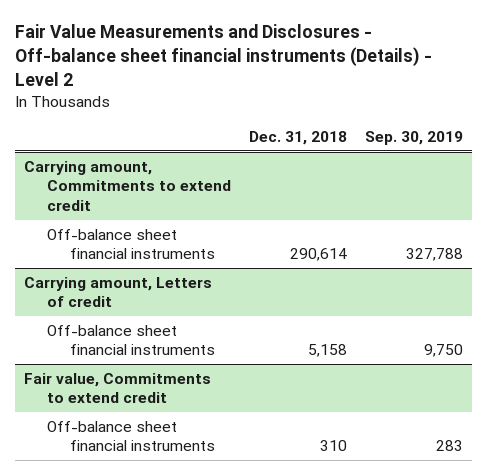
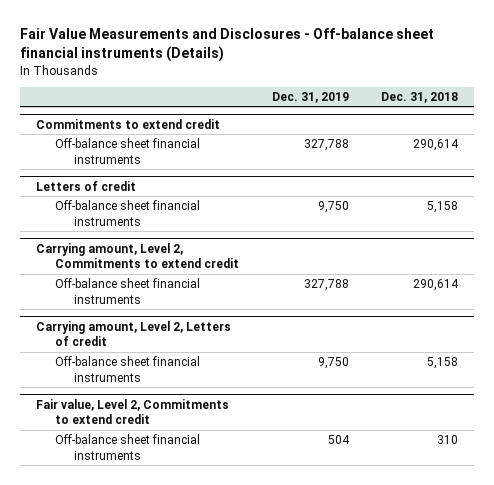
- Fair Value Measurements and Disclosures - Off-balance sheet financial instruments (Details) - Level 2
+ Fair Value Measurements and Disclosures - Off-balance sheet financial instruments (Details)
- | Dec. 31, 2018 | Sep. 30, 2019
+ | Dec. 31, 2019 | Dec. 31, 2018
- Carrying amount, Commitments to extend credit
+ Commitments to extend credit
- Carrying amount, Letters of credit
+ Letters of credit
- Fair value, Commitments to extend credit
+ Carrying amount, Level 2, Commitments to extend credit
+ Off-balance sheet financial instruments | 327,788 | 290,614
+ Carrying amount, Level 2, Letters of credit
+ Off-balance sheet financial instruments | 9,750 | 5,158
+ Fair value, Level 2, Commitments to extend credit

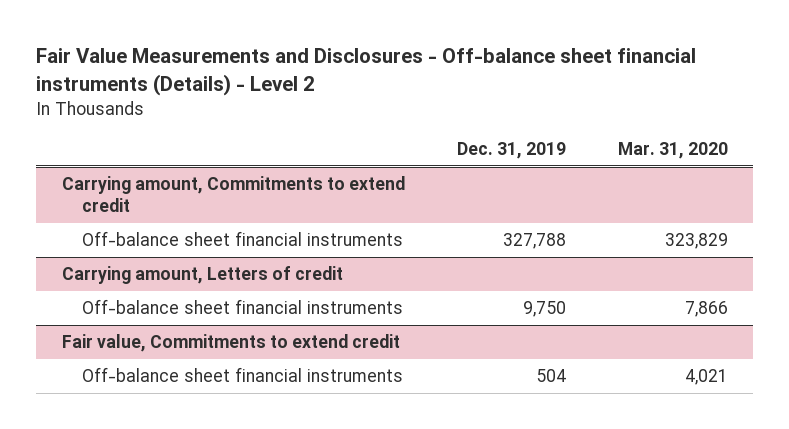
- Fair Value Measurements and Disclosures - Off-balance sheet financial instruments (Details)
+ Fair Value Measurements and Disclosures - Off-balance sheet financial instruments (Details) - Level 2
- | Dec. 31, 2019 | Dec. 31, 2018
+ | Dec. 31, 2019 | Mar. 31, 2020
- Commitments to extend credit
- Off-balance sheet financial instruments | 327,788 | 290,614
- Letters of credit
- Off-balance sheet financial instruments | 9,750 | 5,158
- Carrying amount, Level 2, Commitments to extend credit
+ Carrying amount, Commitments to extend credit
- Carrying amount, Level 2, Letters of credit
+ Carrying amount, Letters of credit
- Fair value, Level 2, Commitments to extend credit
+ Fair value, Commitments to extend credit

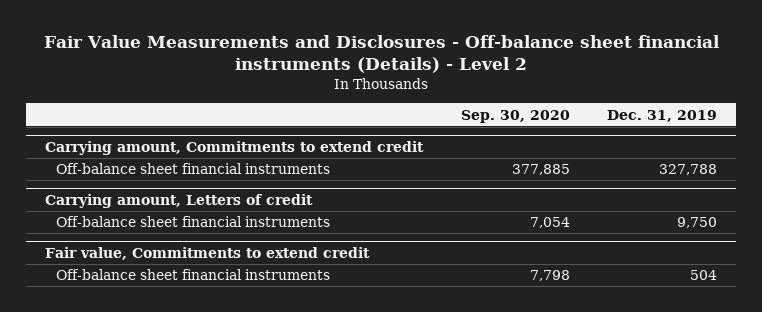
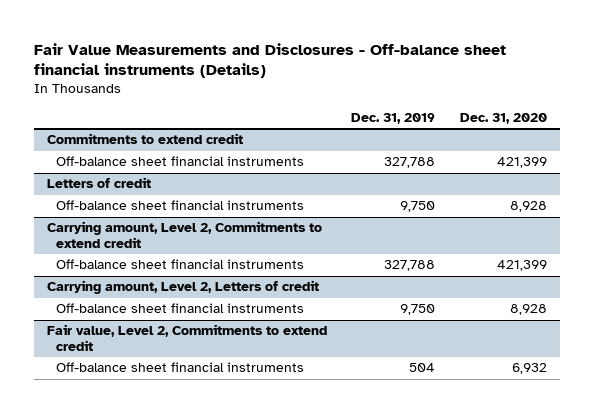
- Fair Value Measurements and Disclosures - Off-balance sheet financial instruments (Details) - Level 2
+ Fair Value Measurements and Disclosures - Off-balance sheet financial instruments (Details)
- | Sep. 30, 2020 | Dec. 31, 2019
+ | Dec. 31, 2019 | Dec. 31, 2020
- Carrying amount, Commitments to extend credit
+ Commitments to extend credit
- Carrying amount, Letters of credit
+ Letters of credit
- Fair value, Commitments to extend credit
+ Carrying amount, Level 2, Commitments to extend credit
+ Off-balance sheet financial instruments | 327,788 | 421,399
+ Carrying amount, Level 2, Letters of credit
+ Off-balance sheet financial instruments | 9,750 | 8,928
+ Fair value, Level 2, Commitments to extend credit

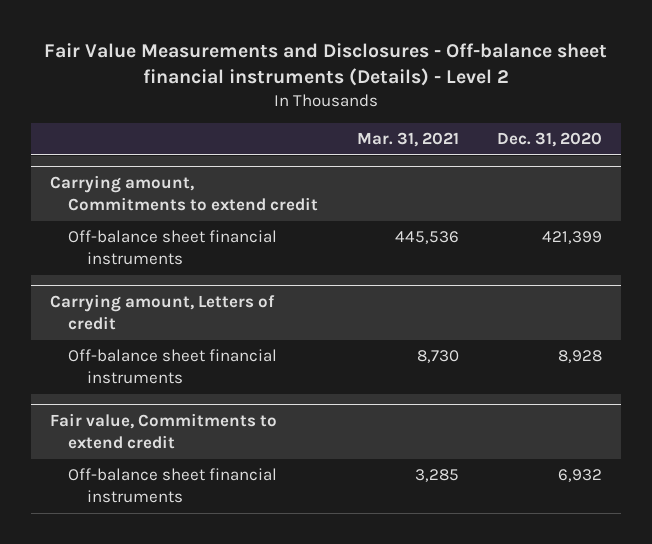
- Fair Value Measurements and Disclosures - Off-balance sheet financial instruments (Details)
+ Fair Value Measurements and Disclosures - Off-balance sheet financial instruments (Details) - Level 2
- | Dec. 31, 2019 | Dec. 31, 2020
+ | Mar. 31, 2021 | Dec. 31, 2020
- Commitments to extend credit
- Off-balance sheet financial instruments | 327,788 | 421,399
- Letters of credit
- Off-balance sheet financial instruments | 9,750 | 8,928
- Carrying amount, Level 2, Commitments to extend credit
+ Carrying amount, Commitments to extend credit
- Carrying amount, Level 2, Letters of credit
+ Carrying amount, Letters of credit
- Fair value, Level 2, Commitments to extend credit
+ Fair value, Commitments to extend credit

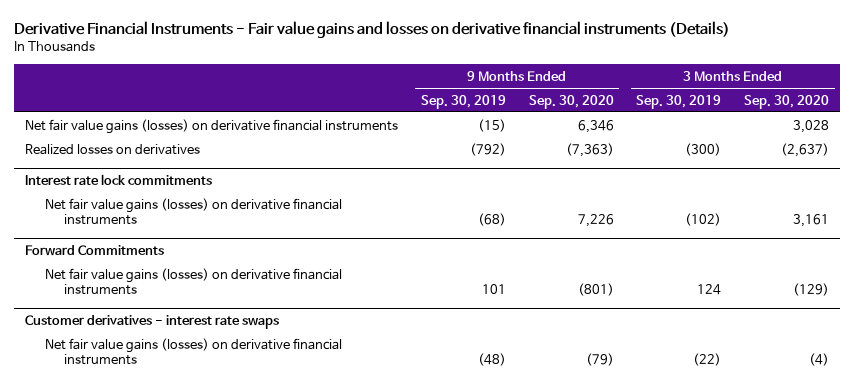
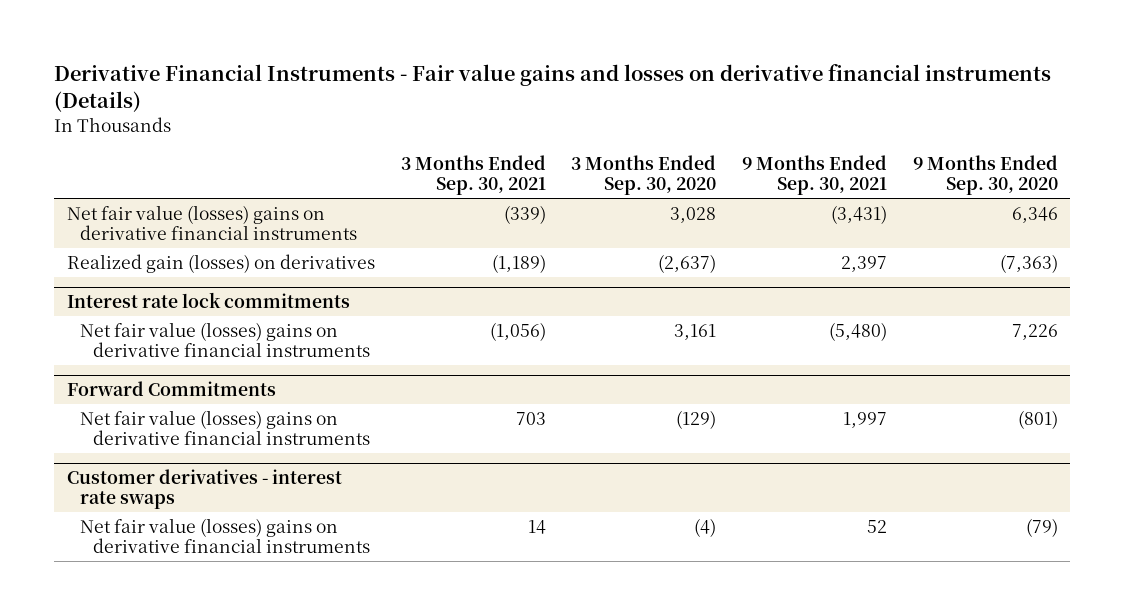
- | 9 Months Ended Sep. 30, 2019 | 9 Months Ended Sep. 30, 2020 | 3 Months Ended Sep. 30, 2019 | 3 Months Ended Sep. 30, 2020
+ | 3 Months Ended Sep. 30, 2021 | 3 Months Ended Sep. 30, 2020 | 9 Months Ended Sep. 30, 2021 | 9 Months Ended Sep. 30, 2020
- Net fair value gains (losses) on derivative financial instruments | (15) | 6,346 | | 3,028
- Realized losses on derivatives | (792) | (7,363) | (300) | (2,637)
+ Net fair value (losses) gains on derivative financial instruments | (339) | 3,028 | (3,431) | 6,346
+ Realized gain (losses) on derivatives | (1,189) | (2,637) | 2,397 | (7,363)
@ Interest rate lock commitments
- Net fair value gains (losses) on derivative financial instruments | (68) | 7,226 | (102) | 3,161
+ Net fair value (losses) gains on derivative financial instruments | (1,056) | 3,161 | (5,480) | 7,226
@ Forward Commitments
- Net fair value gains (losses) on derivative financial instruments | 101 | (801) | 124 | (129)
+ Net fair value (losses) gains on derivative financial instruments | 703 | (129) | 1,997 | (801)
@ Customer derivatives - interest rate swaps
- Net fair value gains (losses) on derivative financial instruments | (48) | (79) | (22) | (4)
+ Net fair value (losses) gains on derivative financial instruments | 14 | (4) | 52 | (79)

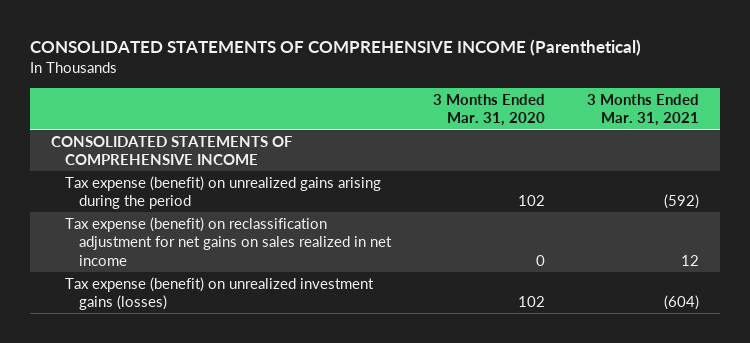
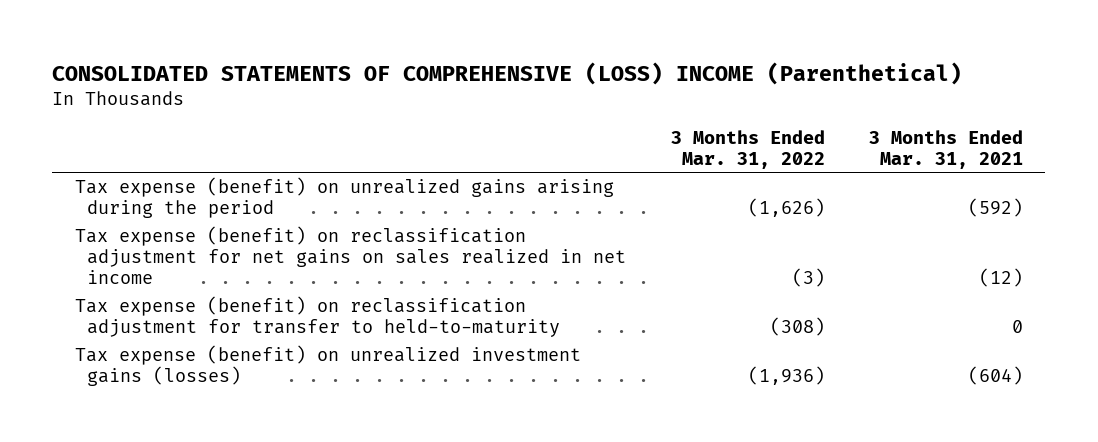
- CONSOLIDATED STATEMENTS OF COMPREHENSIVE INCOME (Parenthetical)
+ CONSOLIDATED STATEMENTS OF COMPREHENSIVE (LOSS) INCOME (Parenthetical)
- | 3 Months Ended Mar. 31, 2020 | 3 Months Ended Mar. 31, 2021
+ | 3 Months Ended Mar. 31, 2022 | 3 Months Ended Mar. 31, 2021
- CONSOLIDATED STATEMENTS OF COMPREHENSIVE INCOME
- Tax expense (benefit) on reclassification adjustment for net gains on sales realized in net income | 0 | 12
+ Tax expense (benefit) on reclassification adjustment for net gains on sales realized in net income | (3) | (12)
+ Tax expense (benefit) on reclassification adjustment for transfer to held-to-maturity | (308) | 0

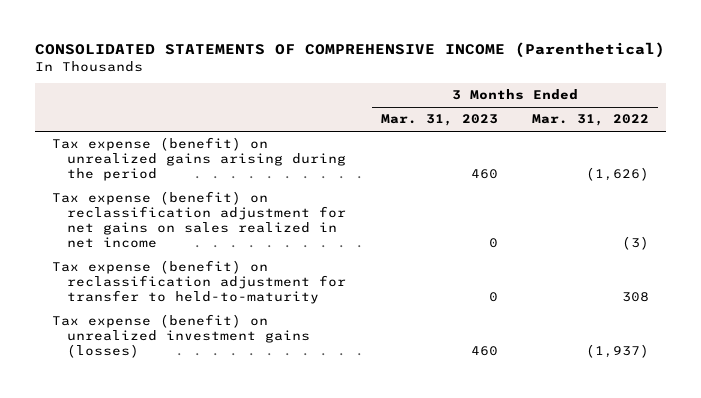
- CONSOLIDATED STATEMENTS OF COMPREHENSIVE (LOSS) INCOME (Parenthetical)
+ CONSOLIDATED STATEMENTS OF COMPREHENSIVE INCOME (Parenthetical)
- | 3 Months Ended Mar. 31, 2022 | 3 Months Ended Mar. 31, 2021
+ | 3 Months Ended Mar. 31, 2023 | 3 Months Ended Mar. 31, 2022
- Tax expense (benefit) on reclassification adjustment for transfer to held-to-maturity | (308) | 0
- Tax expense (benefit) on unrealized investment gains (losses) | (1,936) | (604)
+ Tax expense (benefit) on reclassification adjustment for transfer to held-to-maturity | 0 | 308
+ Tax expense (benefit) on unrealized investment gains (losses) | 460 | (1,937)

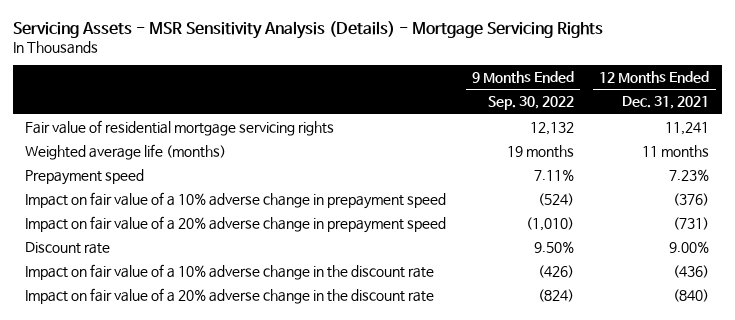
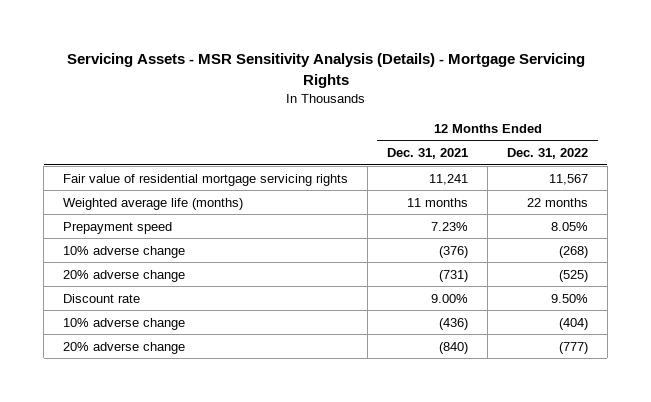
- | 9 Months Ended Sep. 30, 2022 | 12 Months Ended Dec. 31, 2021
+ | 12 Months Ended Dec. 31, 2021 | 12 Months Ended Dec. 31, 2022
- Impact on fair value of a 10% adverse change in prepayment speed | (524) | (376)
- Impact on fair value of a 20% adverse change in prepayment speed | (1,010) | (731)
+ 10% adverse change | (376) | (268)
+ 20% adverse change | (731) | (525)
- Impact on fair value of a 10% adverse change in the discount rate | (426) | (436)
- Impact on fair value of a 20% adverse change in the discount rate | (824) | (840)
+ 10% adverse change | (436) | (404)
+ 20% adverse change | (840) | (777)

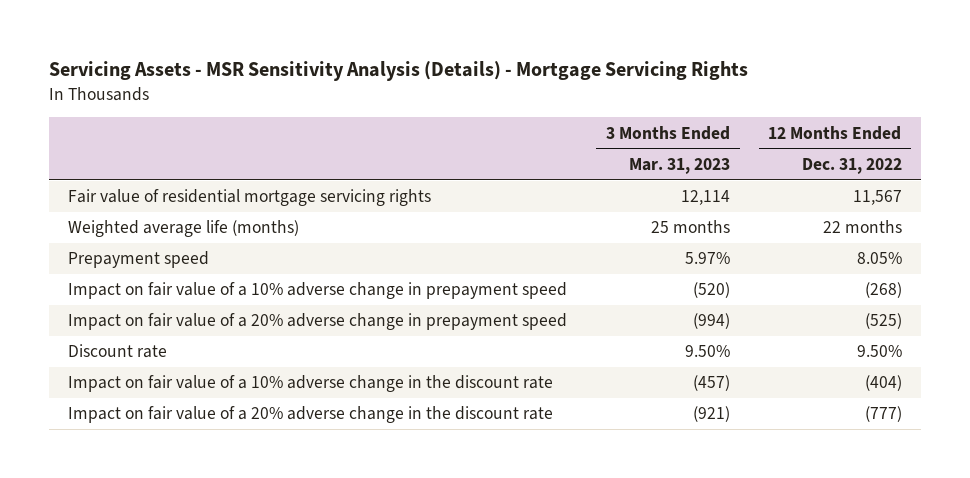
- | 12 Months Ended Dec. 31, 2021 | 12 Months Ended Dec. 31, 2022
+ | 3 Months Ended Mar. 31, 2023 | 12 Months Ended Dec. 31, 2022
- 10% adverse change | (376) | (268)
- 20% adverse change | (731) | (525)
+ Impact on fair value of a 10% adverse change in prepayment speed | (520) | (268)
+ Impact on fair value of a 20% adverse change in prepayment speed | (994) | (525)
- 10% adverse change | (436) | (404)
- 20% adverse change | (840) | (777)
+ Impact on fair value of a 10% adverse change in the discount rate | (457) | (404)
+ Impact on fair value of a 20% adverse change in the discount rate | (921) | (777)

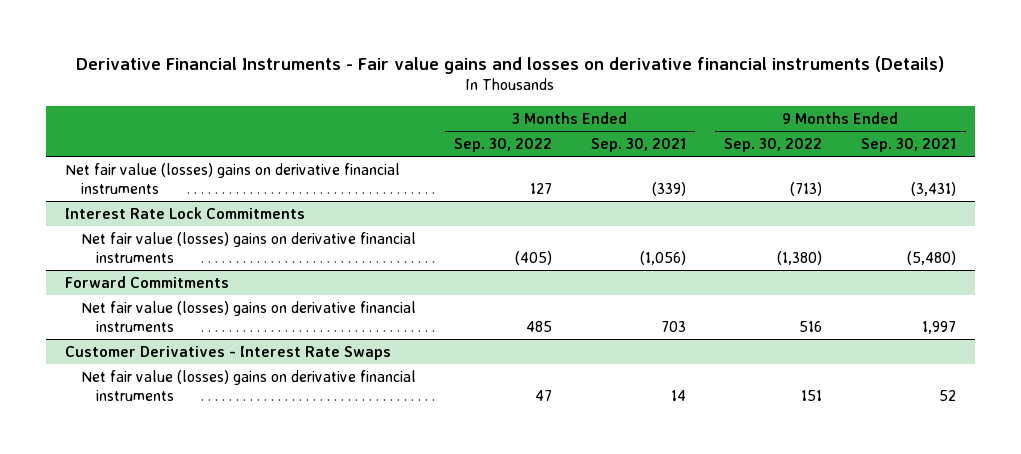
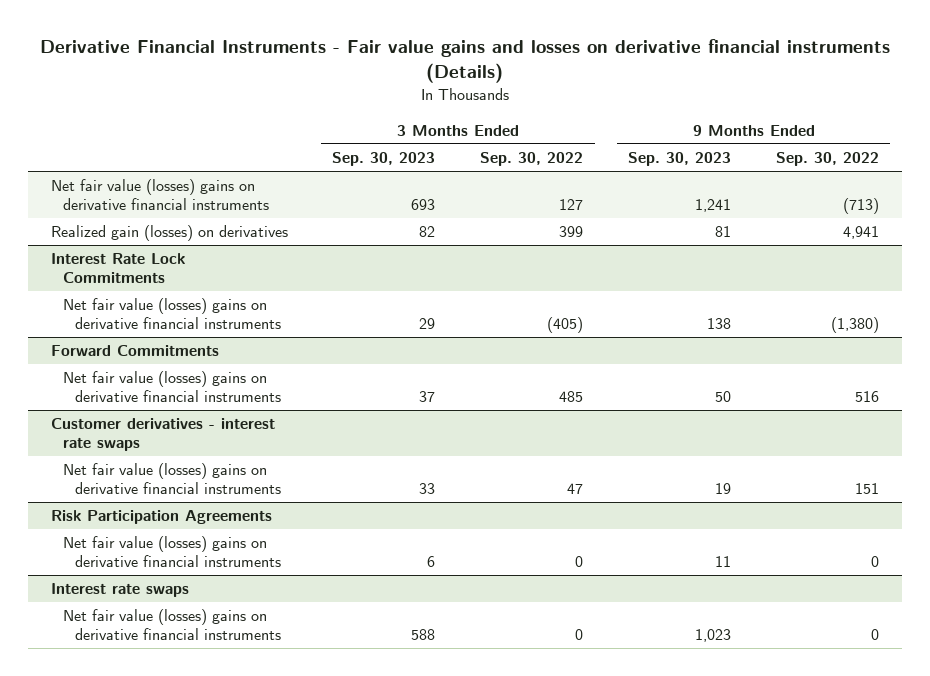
- | 3 Months Ended Sep. 30, 2022 | 3 Months Ended Sep. 30, 2021 | 9 Months Ended Sep. 30, 2022 | 9 Months Ended Sep. 30, 2021
+ | 3 Months Ended Sep. 30, 2023 | 3 Months Ended Sep. 30, 2022 | 9 Months Ended Sep. 30, 2023 | 9 Months Ended Sep. 30, 2022
+ Realized gain (losses) on derivatives | 82 | 399 | 81 | 4,941
- Customer Derivatives - Interest Rate Swaps
+ Customer derivatives - interest rate swaps
+ Risk Participation Agreements
+ Net fair value (losses) gains on derivative financial instruments | 6 | 0 | 11 | 0
+ Interest rate swaps
+ Net fair value (losses) gains on derivative financial instruments | 588 | 0 | 1,023 | 0

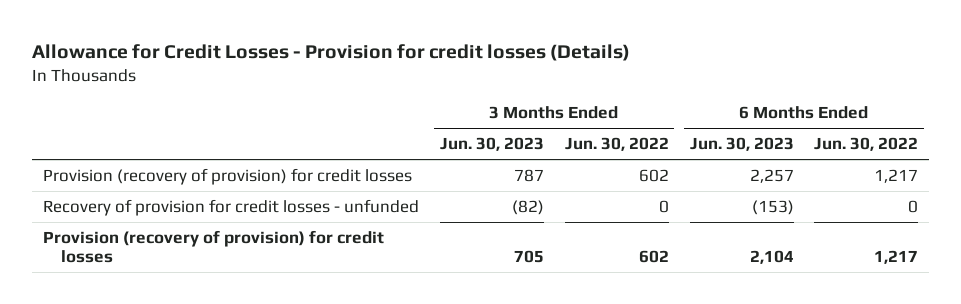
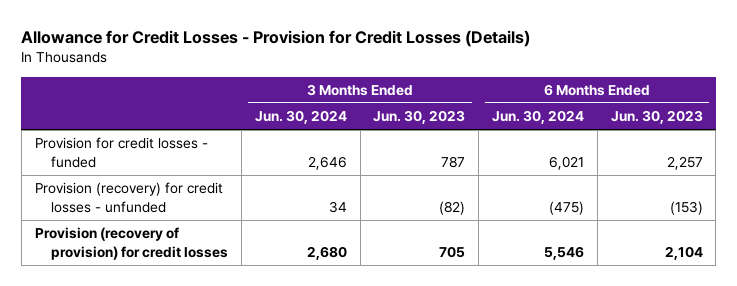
- Allowance for Credit Losses - Provision for credit losses (Details)
+ Allowance for Credit Losses - Provision for Credit Losses (Details)
- | 3 Months Ended Jun. 30, 2023 | 3 Months Ended Jun. 30, 2022 | 6 Months Ended Jun. 30, 2023 | 6 Months Ended Jun. 30, 2022
+ | 3 Months Ended Jun. 30, 2024 | 3 Months Ended Jun. 30, 2023 | 6 Months Ended Jun. 30, 2024 | 6 Months Ended Jun. 30, 2023
- Provision (recovery of provision) for credit losses | 787 | 602 | 2,257 | 1,217
- Recovery of provision for credit losses - unfunded | (82) | 0 | (153) | 0
+ Provision for credit losses - funded | 2,646 | 787 | 6,021 | 2,257
+ Provision (recovery) for credit losses - unfunded | 34 | (82) | (475) | (153)

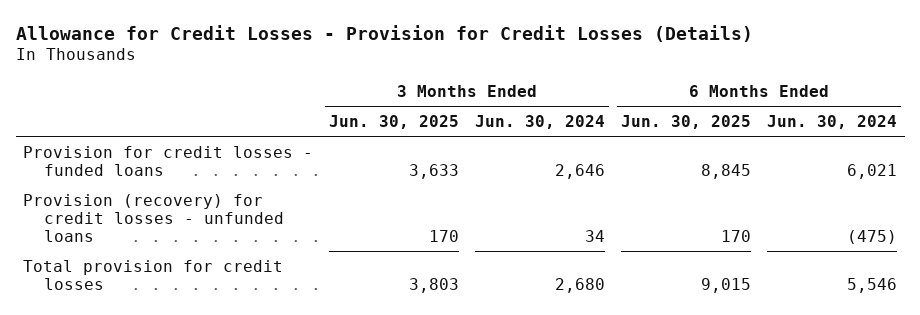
- | 3 Months Ended Jun. 30, 2024 | 3 Months Ended Jun. 30, 2023 | 6 Months Ended Jun. 30, 2024 | 6 Months Ended Jun. 30, 2023
+ | 3 Months Ended Jun. 30, 2025 | 3 Months Ended Jun. 30, 2024 | 6 Months Ended Jun. 30, 2025 | 6 Months Ended Jun. 30, 2024
- Provision for credit losses - funded | 2,646 | 787 | 6,021 | 2,257
- Provision (recovery) for credit losses - unfunded | 34 | (82) | (475) | (153)
- Provision (recovery of provision) for credit losses | 2,680 | 705 | 5,546 | 2,104
+ Provision for credit losses - funded loans | 3,633 | 2,646 | 8,845 | 6,021
+ Provision (recovery) for credit losses - unfunded loans | 170 | 34 | 170 | (475)
+ Total provision for credit losses | 3,803 | 2,680 | 9,015 | 5,546

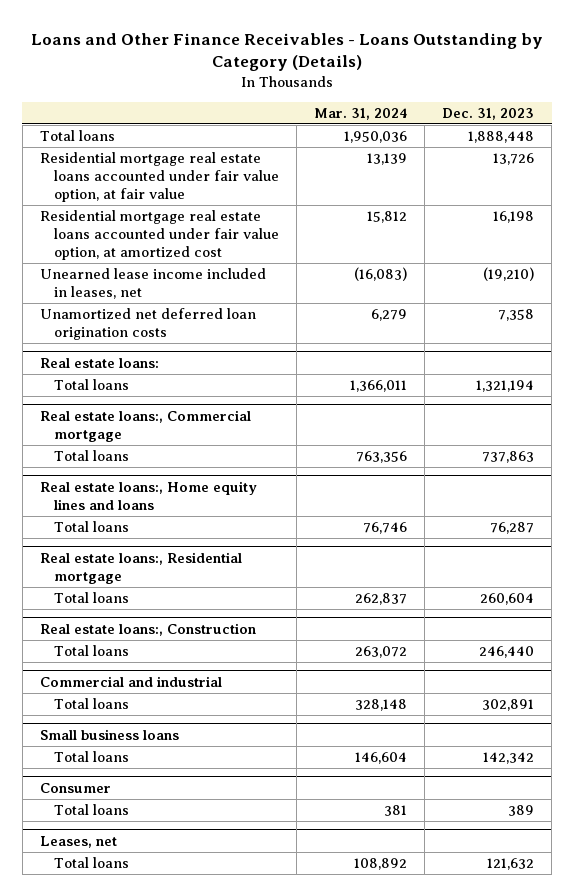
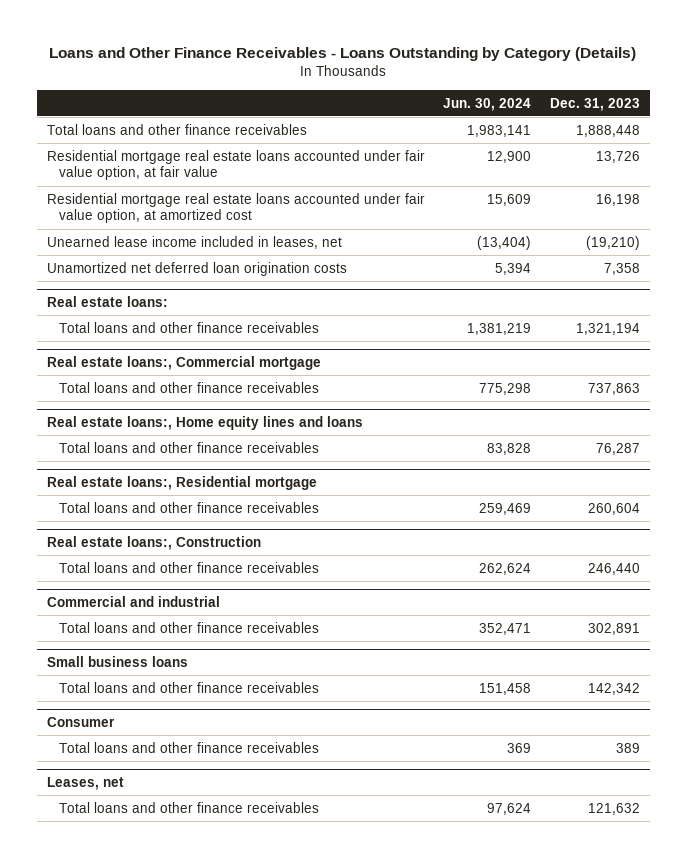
- | Mar. 31, 2024 | Dec. 31, 2023
+ | Jun. 30, 2024 | Dec. 31, 2023
- Total loans | 1,950,036 | 1,888,448
+ Total loans and other finance receivables | 1,983,141 | 1,888,448
@ Real estate loans:
- Total loans | 1,366,011 | 1,321,194
+ Total loans and other finance receivables | 1,381,219 | 1,321,194
@ Real estate loans:, Commercial mortgage
- Total loans | 763,356 | 737,863
+ Total loans and other finance receivables | 775,298 | 737,863
@ Real estate loans:, Home equity lines and loans
- Total loans | 76,746 | 76,287
+ Total loans and other finance receivables | 83,828 | 76,287
@ Real estate loans:, Residential mortgage
- Total loans | 262,837 | 260,604
+ Total loans and other finance receivables | 259,469 | 260,604
@ Real estate loans:, Construction
- Total loans | 263,072 | 246,440
+ Total loans and other finance receivables | 262,624 | 246,440
@ Commercial and industrial
- Total loans | 328,148 | 302,891
+ Total loans and other finance receivables | 352,471 | 302,891
@ Small business loans
- Total loans | 146,604 | 142,342
+ Total loans and other finance receivables | 151,458 | 142,342
@ Consumer
- Total loans | 381 | 389
+ Total loans and other finance receivables | 369 | 389
@ Leases, net
- Total loans | 108,892 | 121,632
+ Total loans and other finance receivables | 97,624 | 121,632

